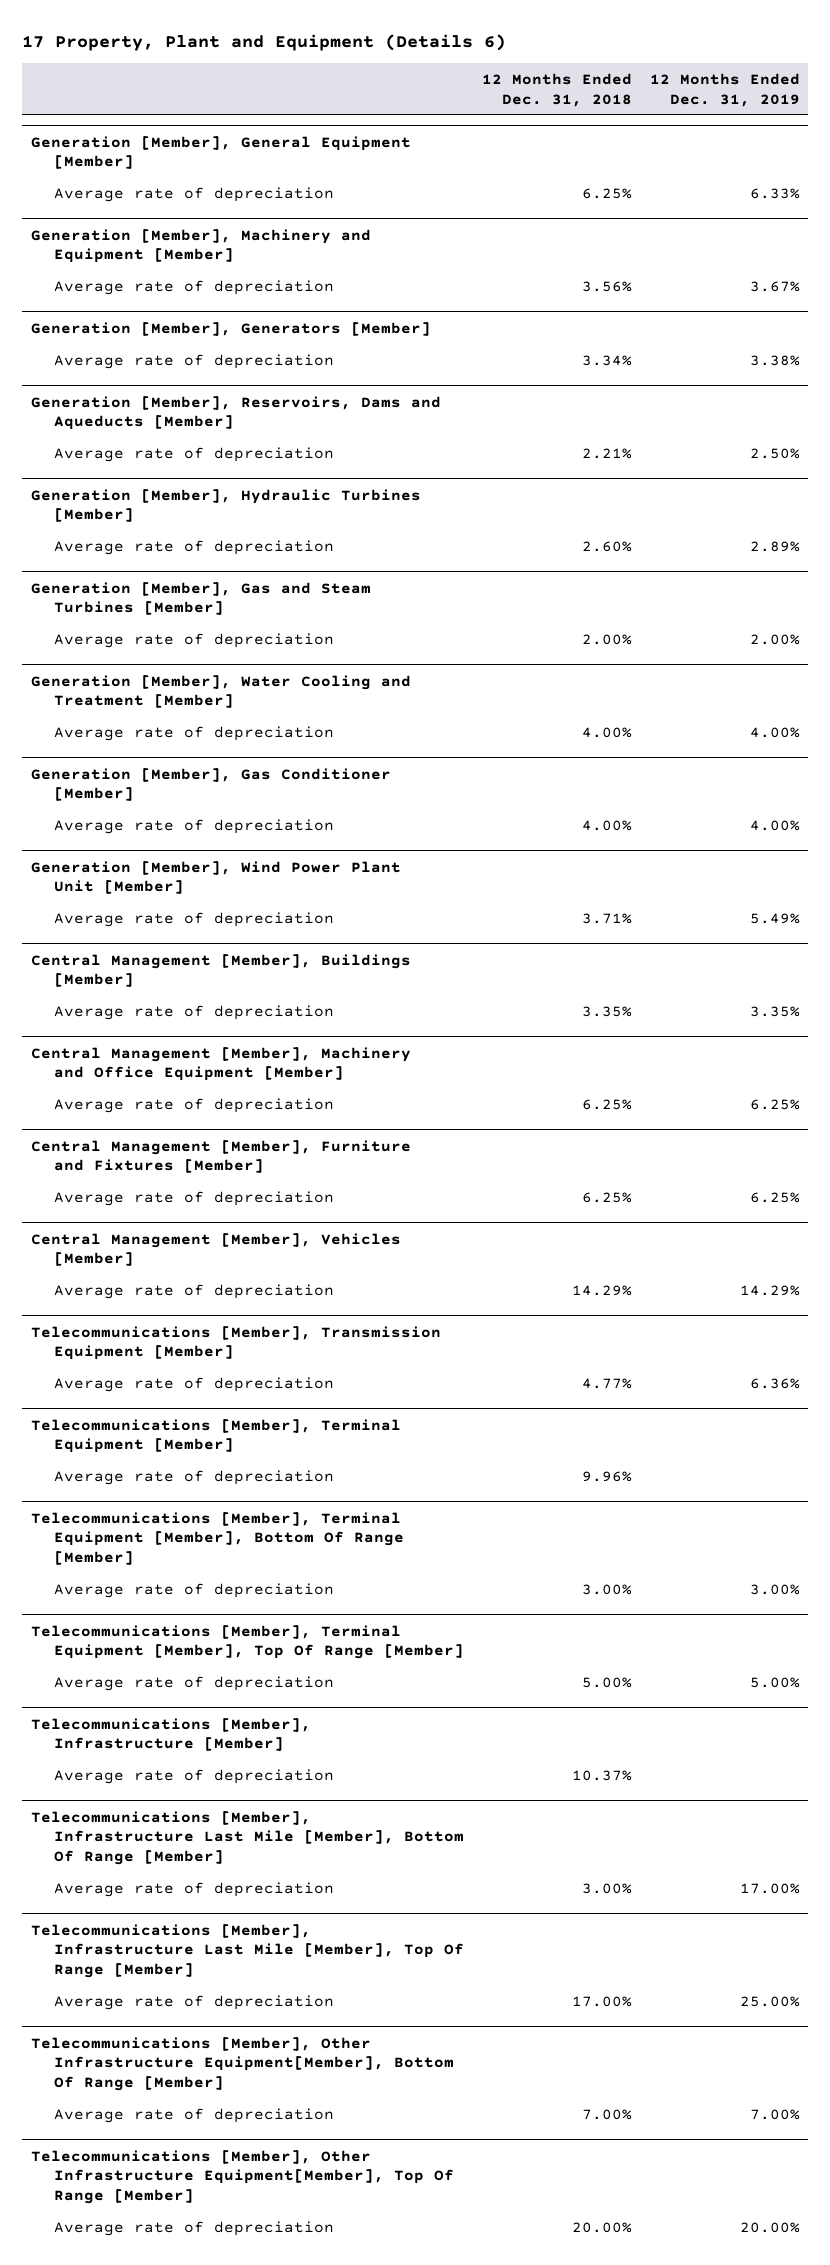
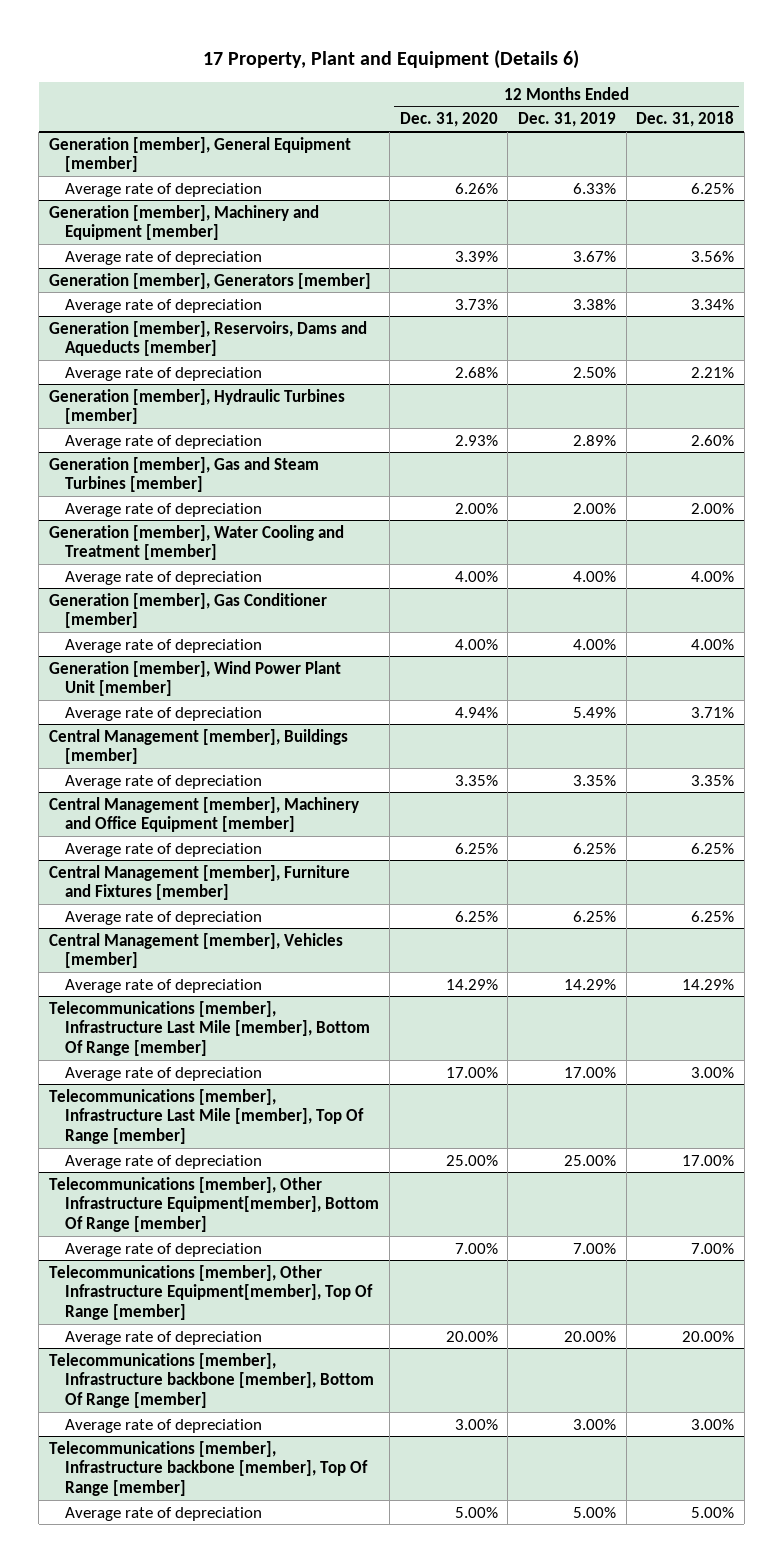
- | 12 Months Ended Dec. 31, 2018 | 12 Months Ended Dec. 31, 2019
+ | 12 Months Ended Dec. 31, 2020 | 12 Months Ended Dec. 31, 2019 | 12 Months Ended Dec. 31, 2018
- Generation [Member], General Equipment [Member]
+ Generation [member], General Equipment [member]
- Generation [Member], Machinery and Equipment [Member]
+ Generation [member], Machinery and Equipment [member]
- Generation [Member], Generators [Member]
+ Generation [member], Generators [member]
- Generation [Member], Reservoirs, Dams and Aqueducts [Member]
+ Generation [member], Reservoirs, Dams and Aqueducts [member]
- Generation [Member], Hydraulic Turbines [Member]
+ Generation [member], Hydraulic Turbines [member]
- Generation [Member], Gas and Steam Turbines [Member]
+ Generation [member], Gas and Steam Turbines [member]
- Generation [Member], Water Cooling and Treatment [Member]
+ Generation [member], Water Cooling and Treatment [member]
- Generation [Member], Gas Conditioner [Member]
+ Generation [member], Gas Conditioner [member]
- Generation [Member], Wind Power Plant Unit [Member]
+ Generation [member], Wind Power Plant Unit [member]
- Central Management [Member], Buildings [Member]
+ Central Management [member], Buildings [member]
- Central Management [Member], Machinery and Office Equipment [Member]
+ Central Management [member], Machinery and Office Equipment [member]
- Central Management [Member], Furniture and Fixtures [Member]
+ Central Management [member], Furniture and Fixtures [member]
- Central Management [Member], Vehicles [Member]
+ Central Management [member], Vehicles [member]
- Telecommunications [Member], Transmission Equipment [Member]
- Average rate of depreciation | 4.77% | 6.36%
- Telecommunications [Member], Terminal Equipment [Member]
- Average rate of depreciation | 9.96% |
- Telecommunications [Member], Terminal Equipment [Member], Bottom Of Range [Member]
- Average rate of depreciation | 3.00% | 3.00%
- Telecommunications [Member], Terminal Equipment [Member], Top Of Range [Member]
- Average rate of depreciation | 5.00% | 5.00%
- Telecommunications [Member], Infrastructure [Member]
- Average rate of depreciation | 10.37% |
- Telecommunications [Member], Infrastructure Last Mile [Member], Bottom Of Range [Member]
+ Telecommunications [member], Infrastructure Last Mile [member], Bottom Of Range [member]
- Telecommunications [Member], Infrastructure Last Mile [Member], Top Of Range [Member]
+ Telecommunications [member], Infrastructure Last Mile [member], Top Of Range [member]
- Telecommunications [Member], Other Infrastructure Equipment[Member], Bottom Of Range [Member]
+ Telecommunications [member], Other Infrastructure Equipment[member], Bottom Of Range [member]
- Telecommunications [Member], Other Infrastructure Equipment[Member], Top Of Range [Member]
+ Telecommunications [member], Other Infrastructure Equipment[member], Top Of Range [member]
+ Telecommunications [member], Infrastructure backbone [member], Bottom Of Range [member]
+ Average rate of depreciation | 3.00% | 3.00% | 3.00%
+ Telecommunications [member], Infrastructure backbone [member], Top Of Range [member]
+ Average rate of depreciation | 5.00% | 5.00% | 5.00%

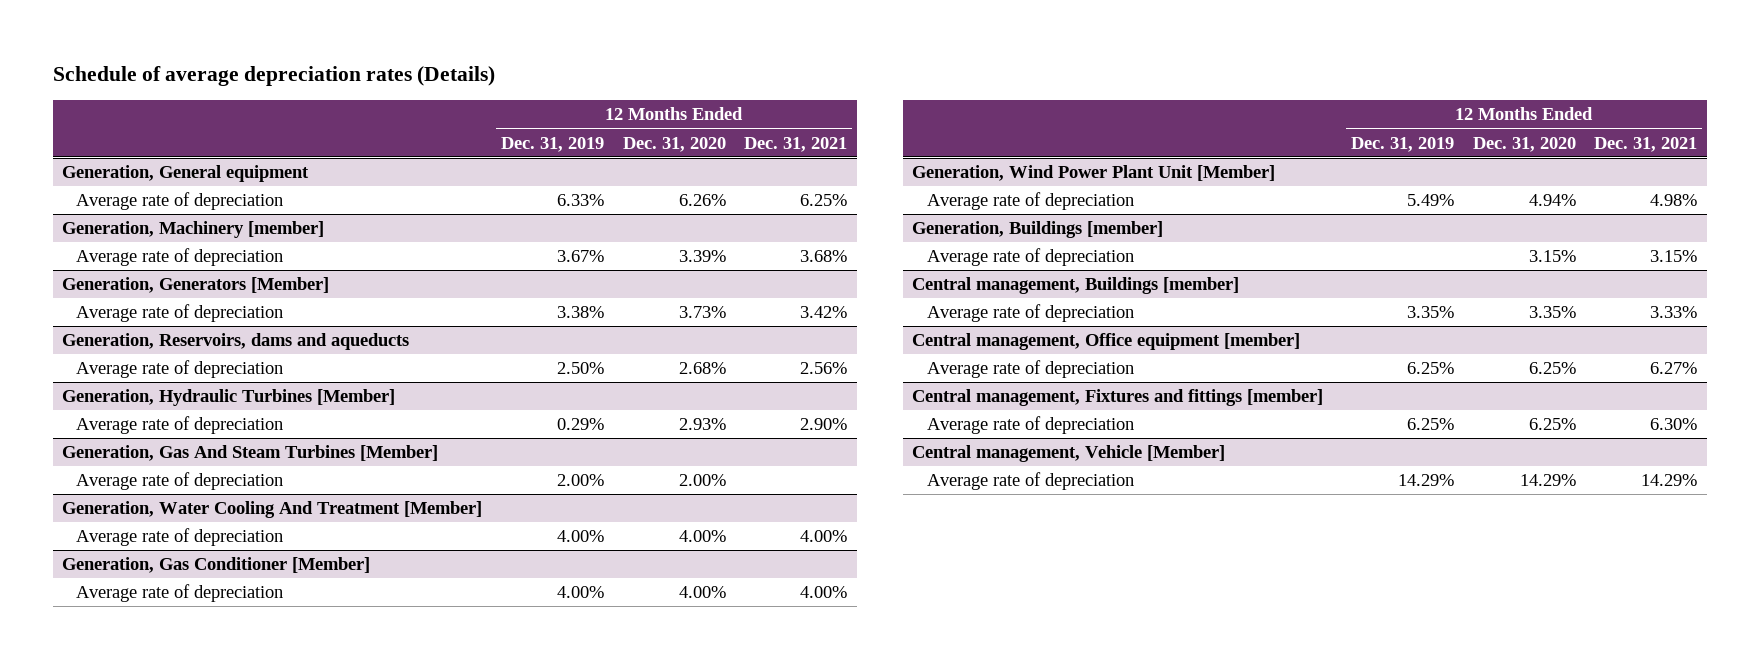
- 17 Property, Plant and Equipment (Details 6)
+ Schedule of average depreciation rates (Details)
- | 12 Months Ended Dec. 31, 2020 | 12 Months Ended Dec. 31, 2019 | 12 Months Ended Dec. 31, 2018
+ | 12 Months Ended Dec. 31, 2019 | 12 Months Ended Dec. 31, 2020 | 12 Months Ended Dec. 31, 2021
- Generation [member], General Equipment [member]
+ Generation, General equipment
- Generation [member], Machinery and Equipment [member]
+ Generation, Machinery [member]
- Generation [member], Generators [member]
+ Generation, Generators [Member]
- Generation [member], Reservoirs, Dams and Aqueducts [member]
+ Generation, Reservoirs, dams and aqueducts
- Generation [member], Hydraulic Turbines [member]
- Average rate of depreciation | 2.93% | 2.89% | 2.60%
- Generation [member], Gas and Steam Turbines [member]
+ Generation, Hydraulic Turbines [Member]
+ Average rate of depreciation | 0.29% | 2.93% | 2.90%
+ Generation, Gas And Steam Turbines [Member]
- Generation [member], Water Cooling and Treatment [member]
+ Generation, Water Cooling And Treatment [Member]
- Generation [member], Gas Conditioner [member]
+ Generation, Gas Conditioner [Member]
- Generation [member], Wind Power Plant Unit [member]
+ Generation, Wind Power Plant Unit [Member]
- Central Management [member], Buildings [member]
+ Generation, Buildings [member]
+ Average rate of depreciation | | 3.15% | 3.15%
+ Central management, Buildings [member]
- Central Management [member], Machinery and Office Equipment [member]
+ Central management, Office equipment [member]
- Central Management [member], Furniture and Fixtures [member]
+ Central management, Fixtures and fittings [member]
- Central Management [member], Vehicles [member]
+ Central management, Vehicle [Member]
- Telecommunications [member], Infrastructure Last Mile [member], Bottom Of Range [member]
- Average rate of depreciation | 17.00% | 17.00% | 3.00%
- Telecommunications [member], Infrastructure Last Mile [member], Top Of Range [member]
- Average rate of depreciation | 25.00% | 25.00% | 17.00%
- Telecommunications [member], Other Infrastructure Equipment[member], Bottom Of Range [member]
- Average rate of depreciation | 7.00% | 7.00% | 7.00%
- Telecommunications [member], Other Infrastructure Equipment[member], Top Of Range [member]
- Average rate of depreciation | 20.00% | 20.00% | 20.00%
- Telecommunications [member], Infrastructure backbone [member], Bottom Of Range [member]
- Average rate of depreciation | 3.00% | 3.00% | 3.00%
- Telecommunications [member], Infrastructure backbone [member], Top Of Range [member]
- Average rate of depreciation | 5.00% | 5.00% | 5.00%

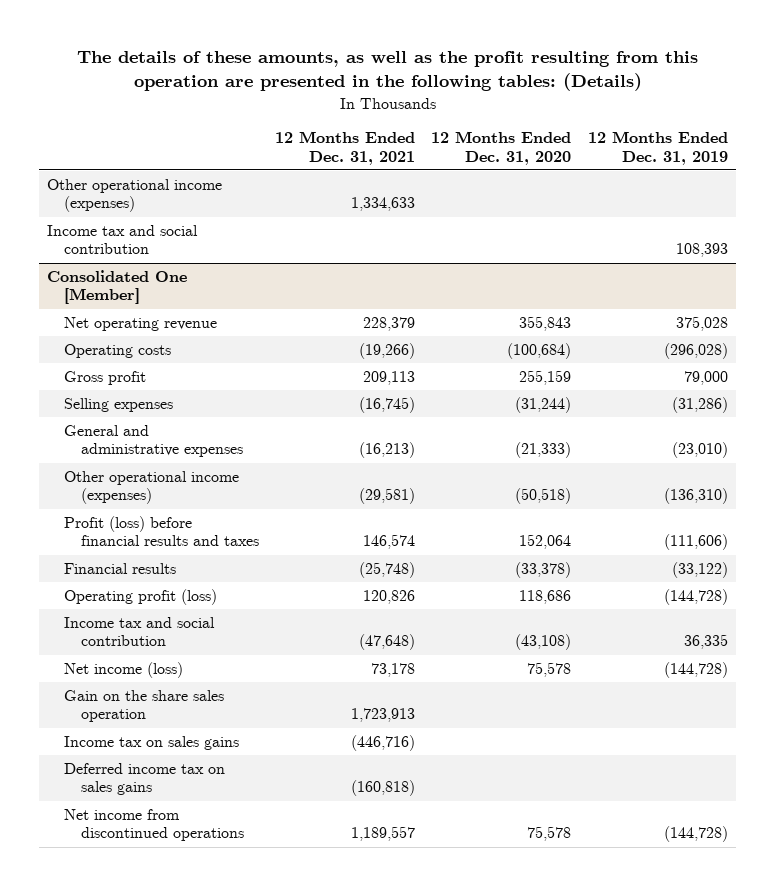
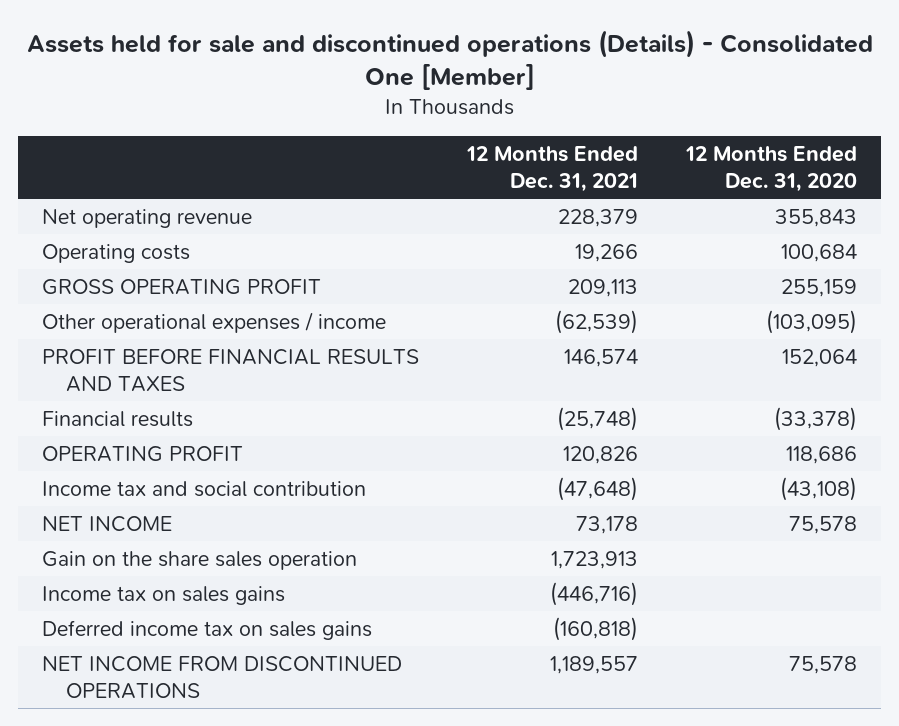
- The details of these amounts, as well as the profit resulting from this operation are presented in the following tables: (Details)
+ Assets held for sale and discontinued operations (Details) - Consolidated One [Member]
- | 12 Months Ended Dec. 31, 2021 | 12 Months Ended Dec. 31, 2020 | 12 Months Ended Dec. 31, 2019
+ | 12 Months Ended Dec. 31, 2021 | 12 Months Ended Dec. 31, 2020
- Other operational income (expenses) | 1,334,633 | |
- Income tax and social contribution | | | 108,393
- Consolidated One [Member]
- Operating costs | (19,266) | (100,684) | (296,028)
- Gross profit | 209,113 | 255,159 | 79,000
- Selling expenses | (16,745) | (31,244) | (31,286)
- General and administrative expenses | (16,213) | (21,333) | (23,010)
- Other operational income (expenses) | (29,581) | (50,518) | (136,310)
- Profit (loss) before financial results and taxes | 146,574 | 152,064 | (111,606)
+ Operating costs | 19,266 | 100,684
+ GROSS OPERATING PROFIT | 209,113 | 255,159
+ Other operational expenses / income | (62,539) | (103,095)
+ PROFIT BEFORE FINANCIAL RESULTS AND TAXES | 146,574 | 152,064
- Operating profit (loss) | 120,826 | 118,686 | (144,728)
+ OPERATING PROFIT | 120,826 | 118,686
- Net income (loss) | 73,178 | 75,578 | (144,728)
+ NET INCOME | 73,178 | 75,578
- Net income from discontinued operations | 1,189,557 | 75,578 | (144,728)
+ NET INCOME FROM DISCONTINUED OPERATIONS | 1,189,557 | 75,578

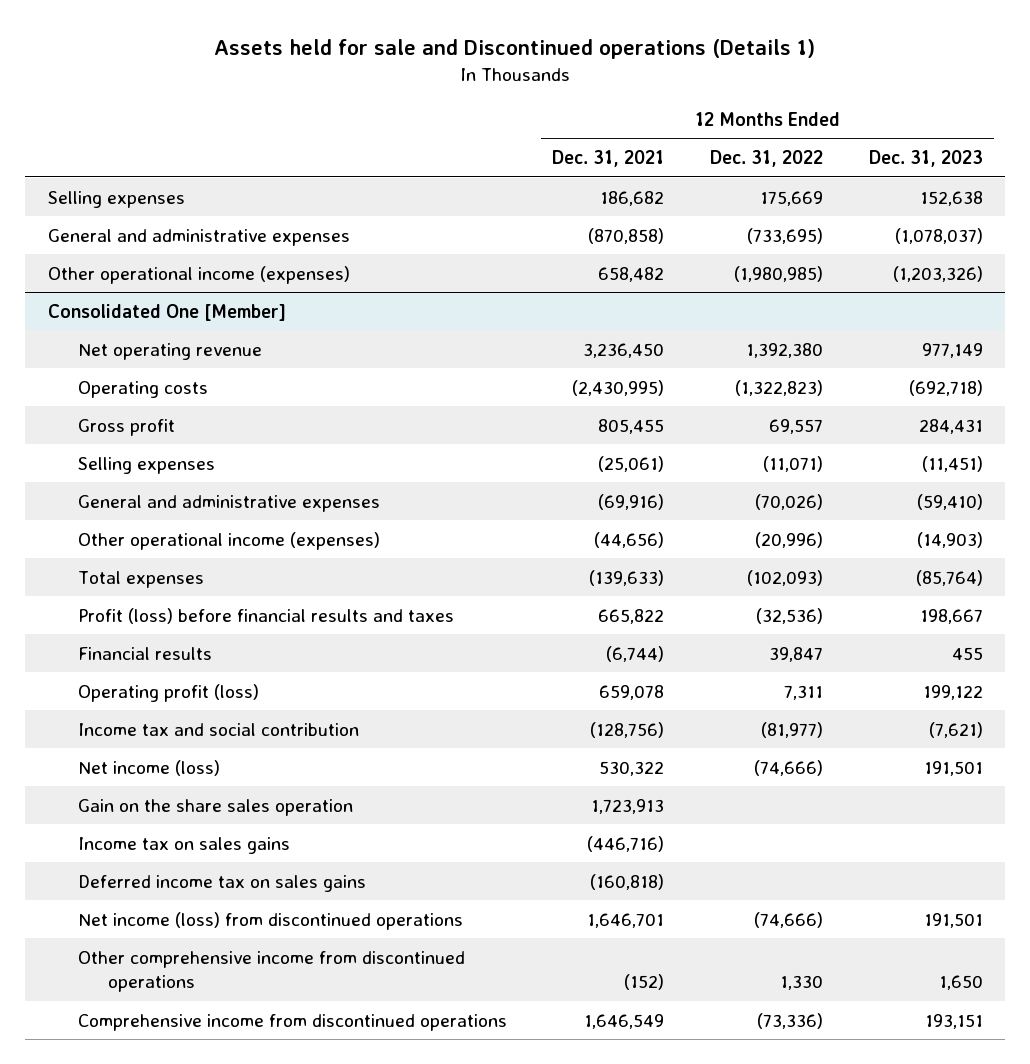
- Assets held for sale and discontinued operations (Details) - Consolidated One [Member]
+ Assets held for sale and Discontinued operations (Details 1)
- | 12 Months Ended Dec. 31, 2021 | 12 Months Ended Dec. 31, 2020
+ | 12 Months Ended Dec. 31, 2021 | 12 Months Ended Dec. 31, 2022 | 12 Months Ended Dec. 31, 2023
- Net operating revenue | 228,379 | 355,843
- Operating costs | 19,266 | 100,684
- GROSS OPERATING PROFIT | 209,113 | 255,159
- Other operational expenses / income | (62,539) | (103,095)
- PROFIT BEFORE FINANCIAL RESULTS AND TAXES | 146,574 | 152,064
- Financial results | (25,748) | (33,378)
- OPERATING PROFIT | 120,826 | 118,686
- Income tax and social contribution | (47,648) | (43,108)
- NET INCOME | 73,178 | 75,578
+ Selling expenses | 186,682 | 175,669 | 152,638
+ General and administrative expenses | (870,858) | (733,695) | (1,078,037)
+ Other operational income (expenses) | 658,482 | (1,980,985) | (1,203,326)
+ Consolidated One [Member]
+ Net operating revenue | 3,236,450 | 1,392,380 | 977,149
+ Operating costs | (2,430,995) | (1,322,823) | (692,718)
+ Gross profit | 805,455 | 69,557 | 284,431
+ Selling expenses | (25,061) | (11,071) | (11,451)
+ General and administrative expenses | (69,916) | (70,026) | (59,410)
+ Other operational income (expenses) | (44,656) | (20,996) | (14,903)
+ Total expenses | (139,633) | (102,093) | (85,764)
+ Profit (loss) before financial results and taxes | 665,822 | (32,536) | 198,667
+ Financial results | (6,744) | 39,847 | 455
+ Operating profit (loss) | 659,078 | 7,311 | 199,122
+ Income tax and social contribution | (128,756) | (81,977) | (7,621)
+ Net income (loss) | 530,322 | (74,666) | 191,501
- NET INCOME FROM DISCONTINUED OPERATIONS | 1,189,557 | 75,578
+ Net income (loss) from discontinued operations | 1,646,701 | (74,666) | 191,501
+ Other comprehensive income from discontinued operations | (152) | 1,330 | 1,650
+ Comprehensive income from discontinued operations | 1,646,549 | (73,336) | 193,151

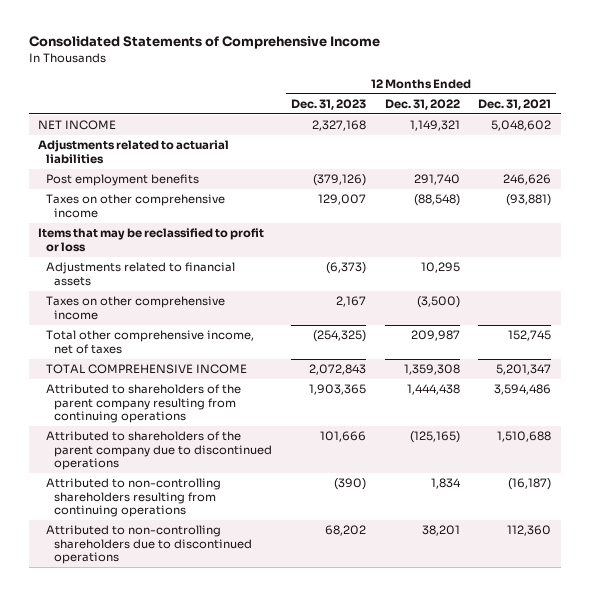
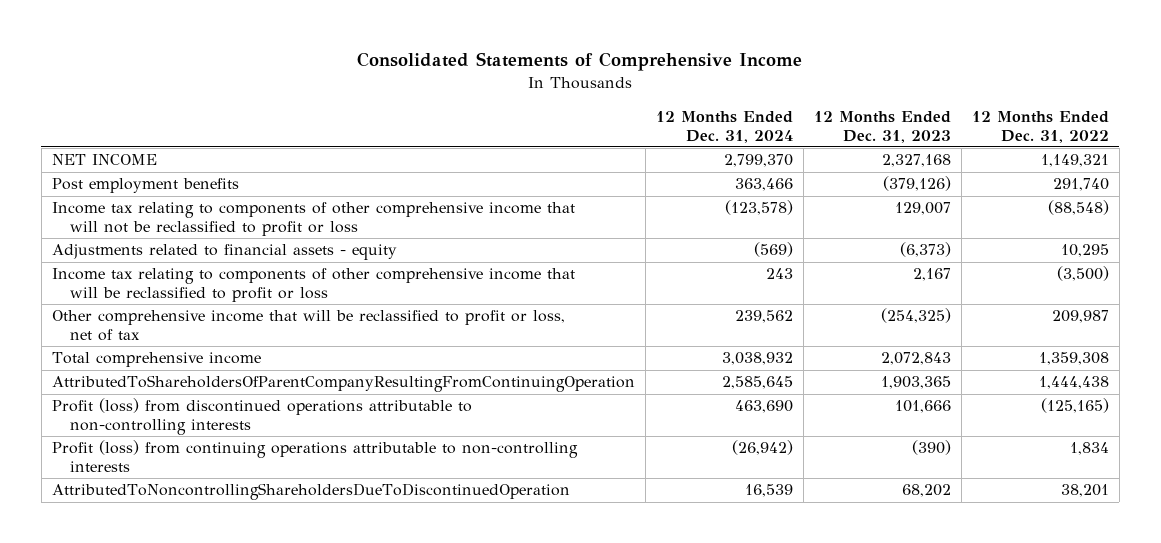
- | 12 Months Ended Dec. 31, 2023 | 12 Months Ended Dec. 31, 2022 | 12 Months Ended Dec. 31, 2021
+ | 12 Months Ended Dec. 31, 2024 | 12 Months Ended Dec. 31, 2023 | 12 Months Ended Dec. 31, 2022
- Adjustments related to actuarial liabilities
- Taxes on other comprehensive income | 129,007 | (88,548) | (93,881)
- Items that may be reclassified to profit or loss
- Adjustments related to financial assets | (6,373) | 10,295 |
- Taxes on other comprehensive income | 2,167 | (3,500) |
- Total other comprehensive income, net of taxes | (254,325) | 209,987 | 152,745
- TOTAL COMPREHENSIVE INCOME | 2,072,843 | 1,359,308 | 5,201,347
- Attributed to shareholders of the parent company resulting from continuing operations | 1,903,365 | 1,444,438 | 3,594,486
- Attributed to shareholders of the parent company due to discontinued operations | 101,666 | (125,165) | 1,510,688
- Attributed to non-controlling shareholders resulting from continuing operations | (390) | 1,834 | (16,187)
- Attributed to non-controlling shareholders due to discontinued operations | 68,202 | 38,201 | 112,360
+ Income tax relating to components of other comprehensive income that will not be reclassified to profit or loss | (123,578) | 129,007 | (88,548)
+ Adjustments related to financial assets - equity | (569) | (6,373) | 10,295
+ Income tax relating to components of other comprehensive income that will be reclassified to profit or loss | 243 | 2,167 | (3,500)
+ Other comprehensive income that will be reclassified to profit or loss, net of tax | 239,562 | (254,325) | 209,987
+ Total comprehensive income | 3,038,932 | 2,072,843 | 1,359,308
+ AttributedToShareholdersOfParentCompanyResultingFromContinuingOperation | 2,585,645 | 1,903,365 | 1,444,438
+ Profit (loss) from discontinued operations attributable to non-controlling interests | 463,690 | 101,666 | (125,165)
+ Profit (loss) from continuing operations attributable to non-controlling interests | (26,942) | (390) | 1,834
+ AttributedToNoncontrollingShareholdersDueToDiscontinuedOperation | 16,539 | 68,202 | 38,201

